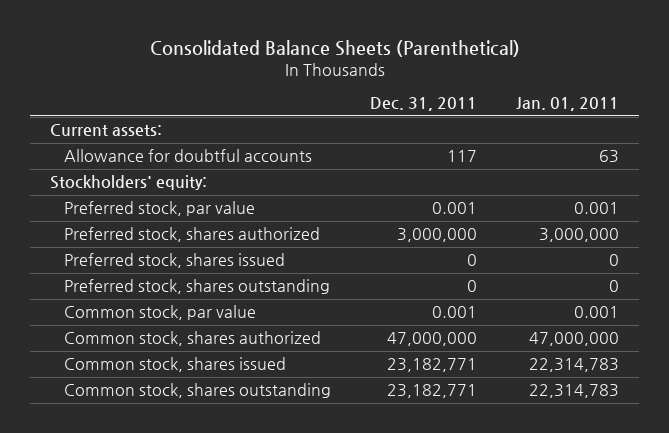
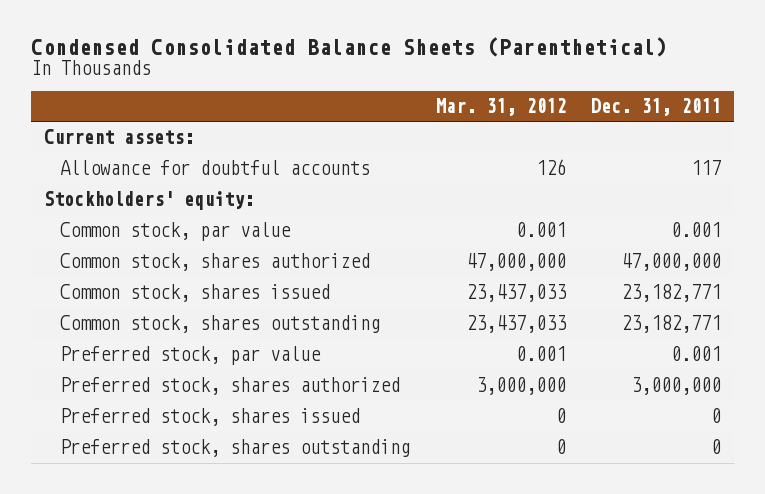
- Consolidated Balance Sheets (Parenthetical)
+ Condensed Consolidated Balance Sheets (Parenthetical)
- | Dec. 31, 2011 | Jan. 01, 2011
+ | Mar. 31, 2012 | Dec. 31, 2011
moved down: Preferred stock, par value | 0.001 | 0.001
moved down: Preferred stock, shares authorized | 3,000,000 | 3,000,000
moved down: Preferred stock, shares issued | 0 | 0
moved down: Preferred stock, shares outstanding | 0 | 0

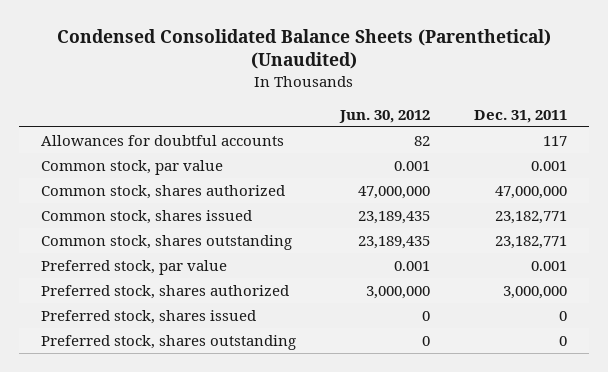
- Condensed Consolidated Balance Sheets (Parenthetical)
+ Condensed Consolidated Balance Sheets (Parenthetical) (Unaudited)
- | Mar. 31, 2012 | Dec. 31, 2011
+ | Jun. 30, 2012 | Dec. 31, 2011
- Current assets:
- Allowance for doubtful accounts | 126 | 117
- Stockholders' equity:
+ Allowances for doubtful accounts | 82 | 117

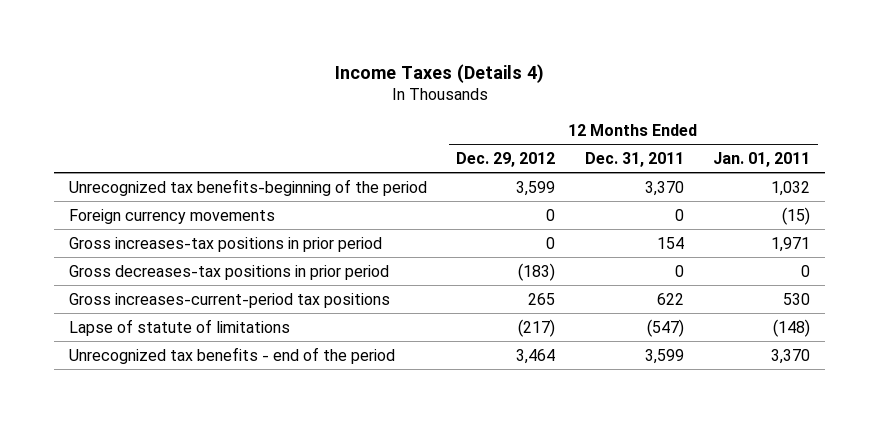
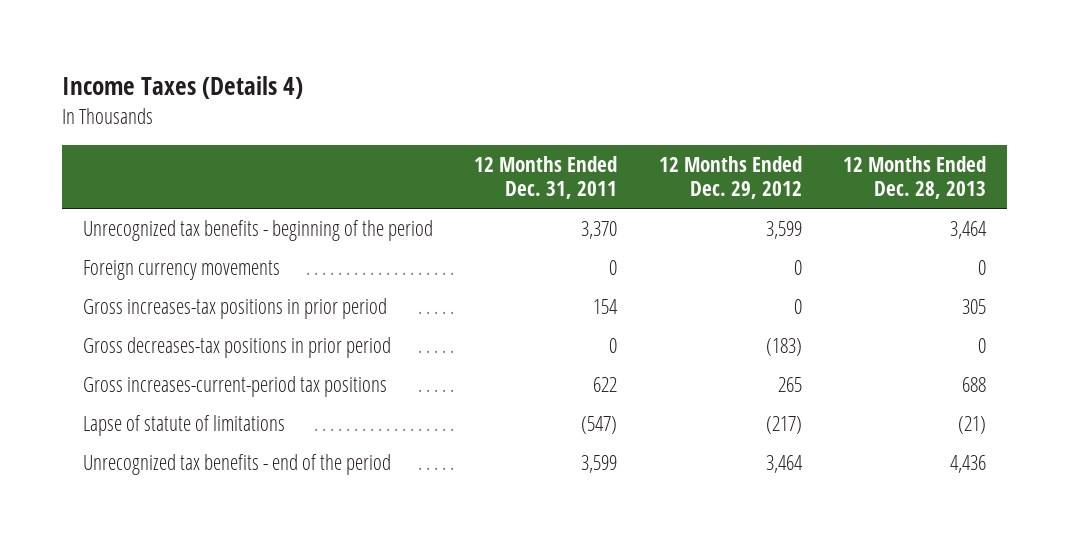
- | 12 Months Ended Dec. 29, 2012 | 12 Months Ended Dec. 31, 2011 | 12 Months Ended Jan. 01, 2011
+ | 12 Months Ended Dec. 31, 2011 | 12 Months Ended Dec. 29, 2012 | 12 Months Ended Dec. 28, 2013
- Unrecognized tax benefits-beginning of the period | 3,599 | 3,370 | 1,032
+ Unrecognized tax benefits - beginning of the period | 3,370 | 3,599 | 3,464

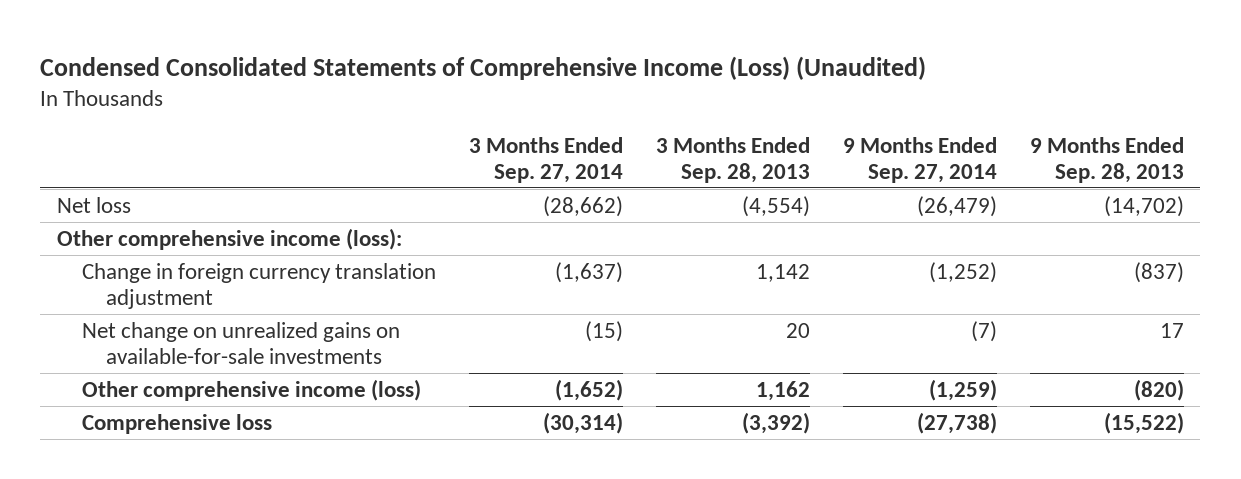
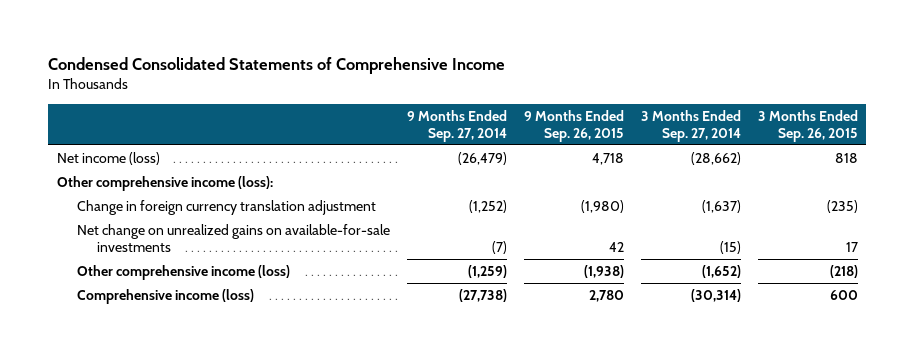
- Condensed Consolidated Statements of Comprehensive Income (Loss) (Unaudited)
+ Condensed Consolidated Statements of Comprehensive Income
- | 3 Months Ended Sep. 27, 2014 | 3 Months Ended Sep. 28, 2013 | 9 Months Ended Sep. 27, 2014 | 9 Months Ended Sep. 28, 2013
+ | 9 Months Ended Sep. 27, 2014 | 9 Months Ended Sep. 26, 2015 | 3 Months Ended Sep. 27, 2014 | 3 Months Ended Sep. 26, 2015
- Net loss | (28,662) | (4,554) | (26,479) | (14,702)
+ Net income (loss) | (26,479) | 4,718 | (28,662) | 818
- Comprehensive loss | (30,314) | (3,392) | (27,738) | (15,522)
+ Comprehensive income (loss) | (27,738) | 2,780 | (30,314) | 600

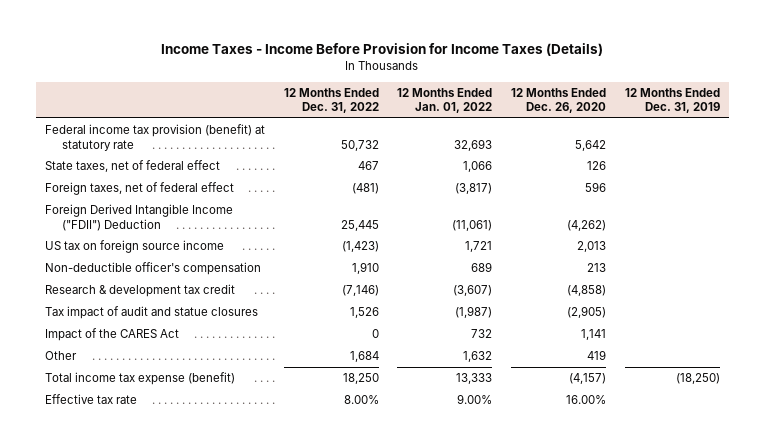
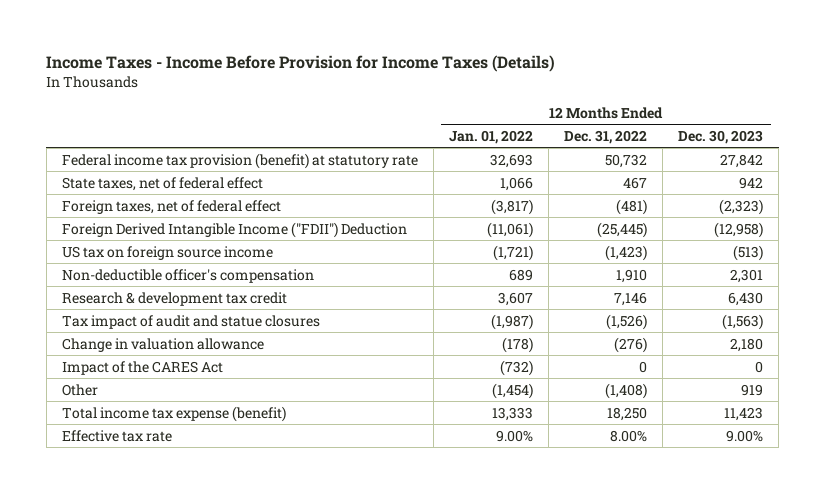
- | 12 Months Ended Dec. 31, 2022 | 12 Months Ended Jan. 01, 2022 | 12 Months Ended Dec. 26, 2020 | 12 Months Ended Dec. 31, 2019
+ | 12 Months Ended Jan. 01, 2022 | 12 Months Ended Dec. 31, 2022 | 12 Months Ended Dec. 30, 2023
- Foreign Derived Intangible Income ("FDII") Deduction | 25,445 | (11,061) | (4,262) |
- US tax on foreign source income | (1,423) | 1,721 | 2,013 |
+ Foreign Derived Intangible Income ("FDII") Deduction | (11,061) | (25,445) | (12,958)
+ US tax on foreign source income | (1,721) | (1,423) | (513)
- Research & development tax credit | (7,146) | (3,607) | (4,858) |
- Tax impact of audit and statue closures | 1,526 | (1,987) | (2,905) |
- Impact of the CARES Act | 0 | 732 | 1,141 |
- Other | 1,684 | 1,632 | 419 |
+ Research & development tax credit | 3,607 | 7,146 | 6,430
+ Tax impact of audit and statue closures | (1,987) | (1,526) | (1,563)
+ Change in valuation allowance | (178) | (276) | 2,180
+ Impact of the CARES Act | (732) | 0 | 0
+ Other | (1,454) | (1,408) | 919

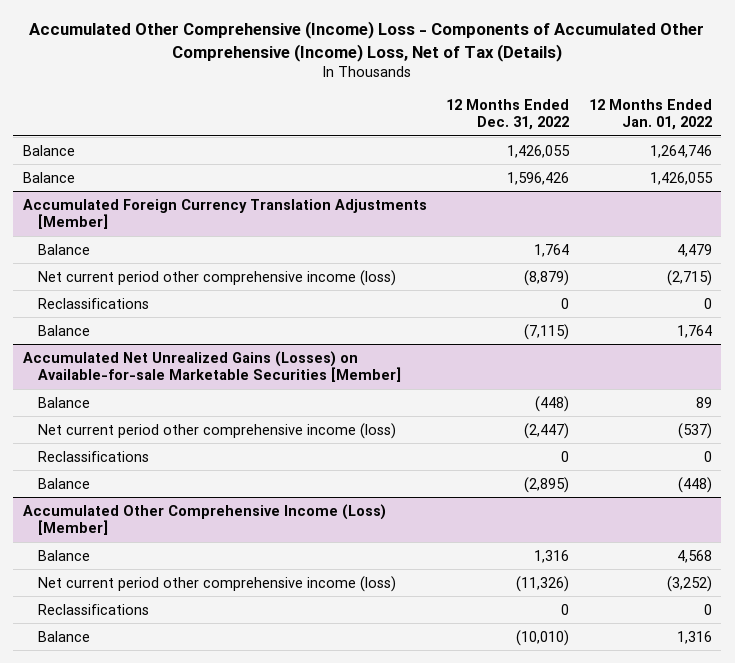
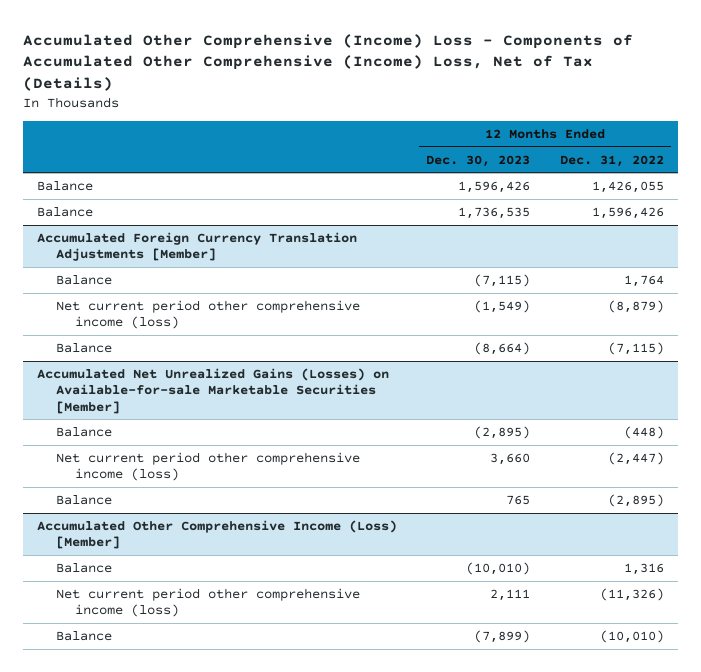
- | 12 Months Ended Dec. 31, 2022 | 12 Months Ended Jan. 01, 2022
+ | 12 Months Ended Dec. 30, 2023 | 12 Months Ended Dec. 31, 2022
@ Accumulated Foreign Currency Translation Adjustments [Member]
- Reclassifications | 0 | 0
@ Accumulated Net Unrealized Gains (Losses) on Available-for-sale Marketable Securities [Member]
- Reclassifications | 0 | 0
@ Accumulated Other Comprehensive Income (Loss) [Member]
- Reclassifications | 0 | 0

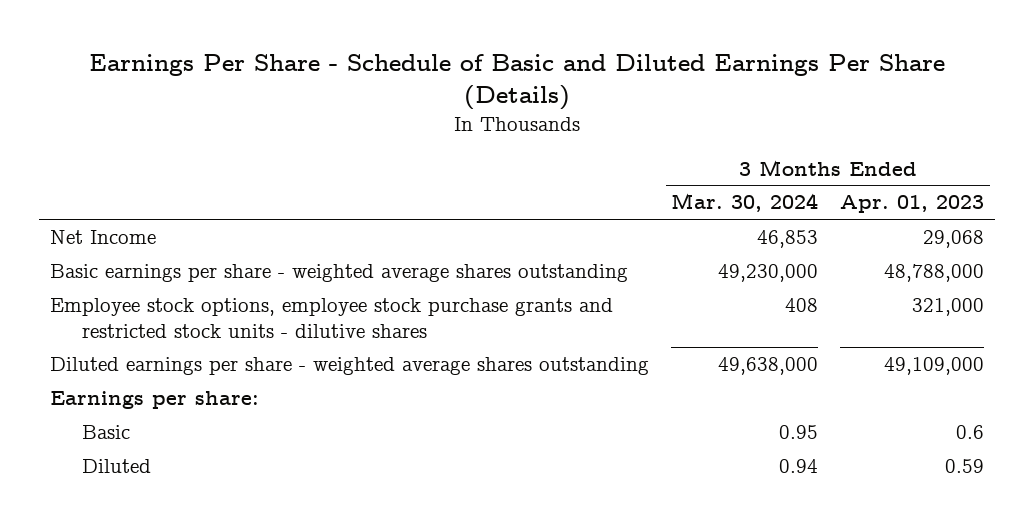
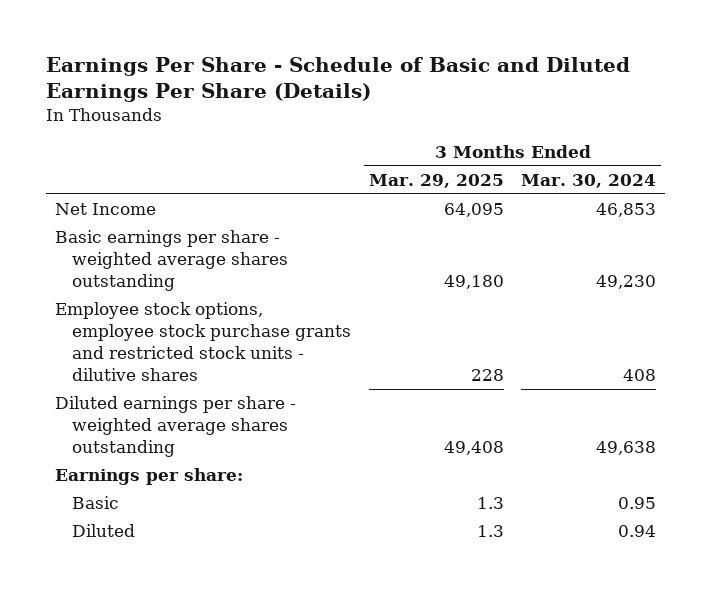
- | 3 Months Ended Mar. 30, 2024 | 3 Months Ended Apr. 01, 2023
+ | 3 Months Ended Mar. 29, 2025 | 3 Months Ended Mar. 30, 2024
- Basic earnings per share - weighted average shares outstanding | 49,230,000 | 48,788,000
+ Basic earnings per share - weighted average shares outstanding | 49,180 | 49,230
- Diluted earnings per share - weighted average shares outstanding | 49,638,000 | 49,109,000
+ Diluted earnings per share - weighted average shares outstanding | 49,408 | 49,638

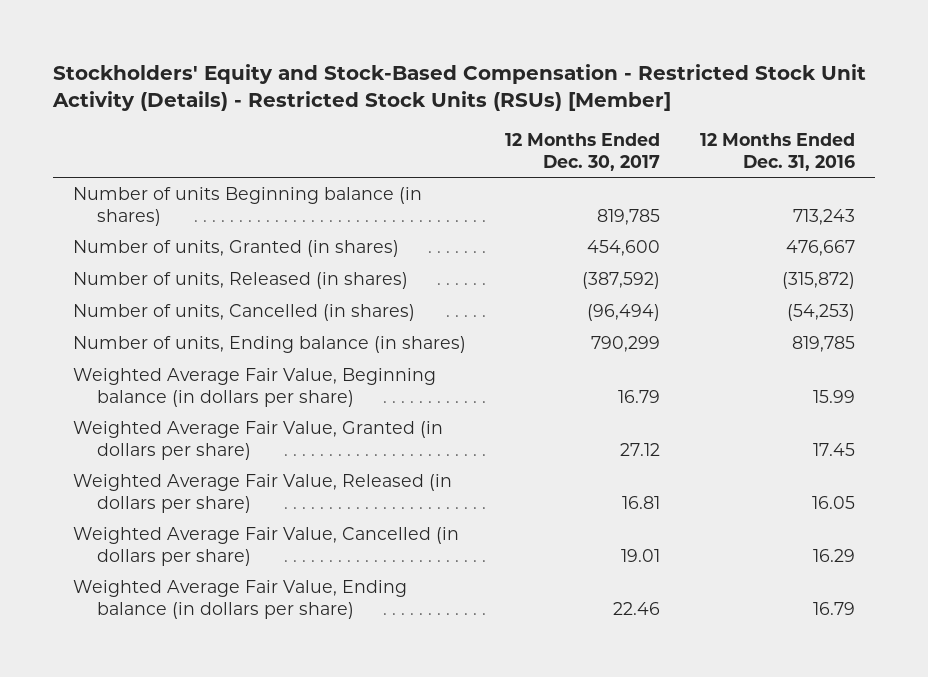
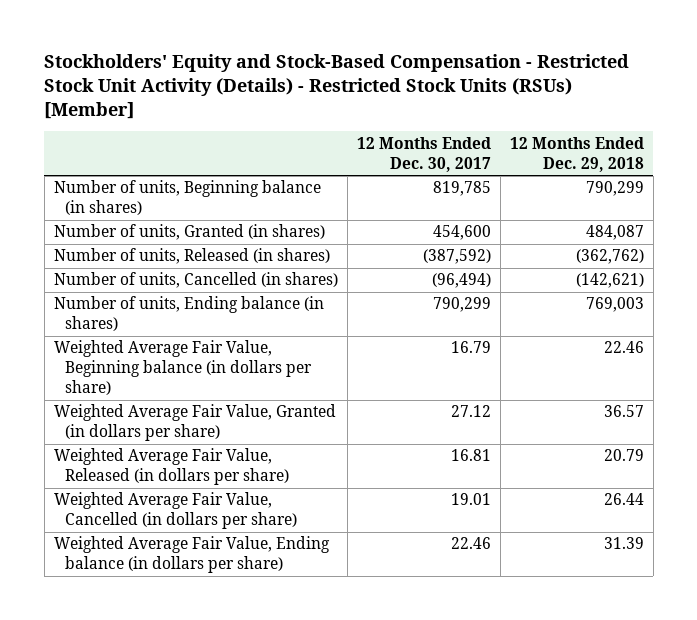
- | 12 Months Ended Dec. 30, 2017 | 12 Months Ended Dec. 31, 2016
+ | 12 Months Ended Dec. 30, 2017 | 12 Months Ended Dec. 29, 2018
- Number of units Beginning balance (in shares) | 819,785 | 713,243
+ Number of units, Beginning balance (in shares) | 819,785 | 790,299

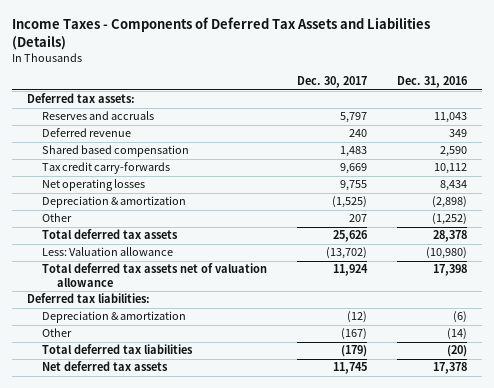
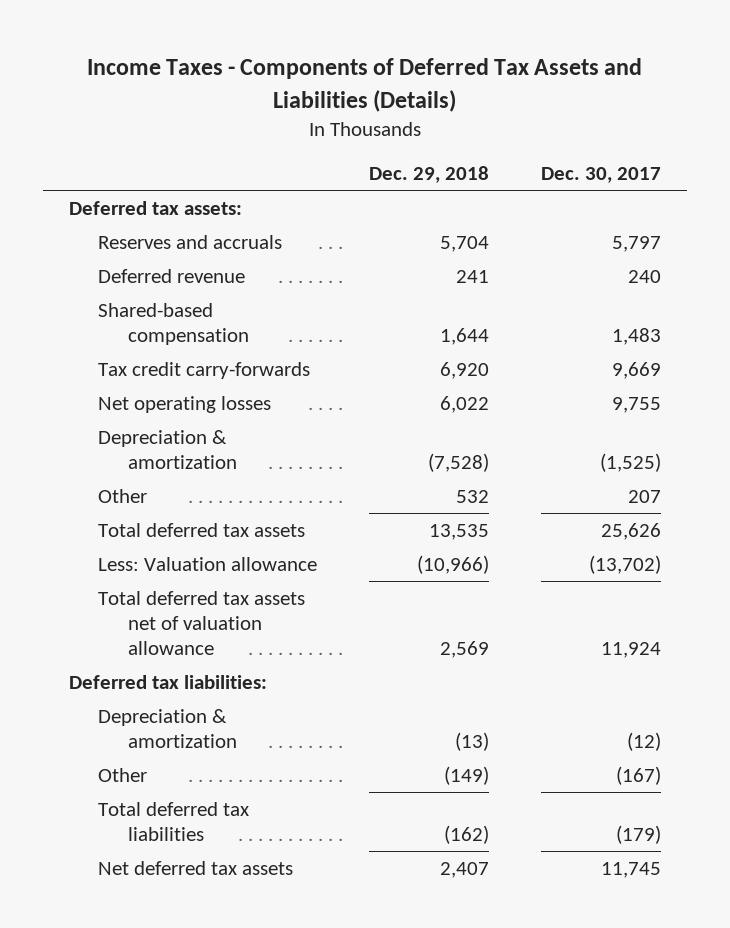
- | Dec. 30, 2017 | Dec. 31, 2016
+ | Dec. 29, 2018 | Dec. 30, 2017
- Shared based compensation | 1,483 | 2,590
+ Shared-based compensation | 1,644 | 1,483

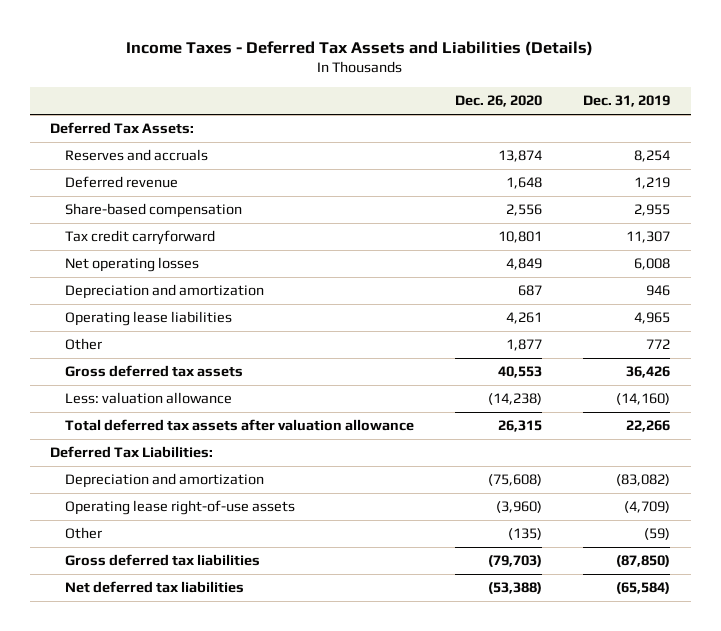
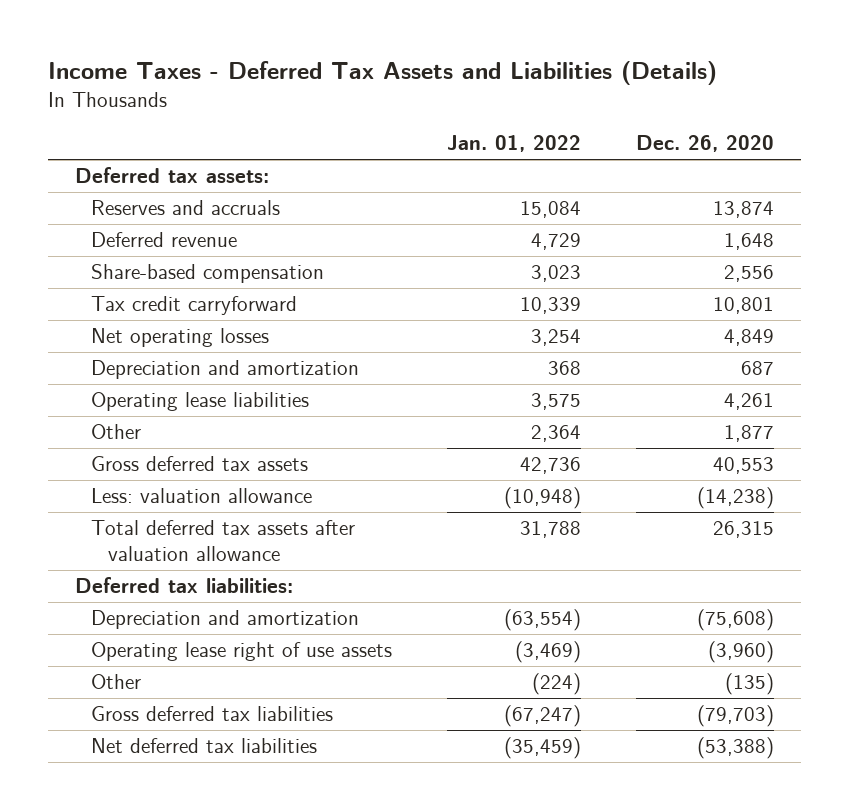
- | Dec. 26, 2020 | Dec. 31, 2019
+ | Jan. 01, 2022 | Dec. 26, 2020
- Deferred Tax Assets:
+ Deferred tax assets:
- Deferred Tax Liabilities:
+ Deferred tax liabilities:
- Operating lease right-of-use assets | (3,960) | (4,709)
+ Operating lease right of use assets | (3,469) | (3,960)

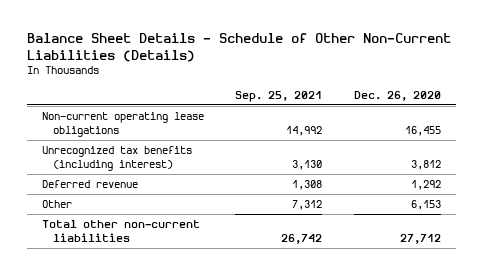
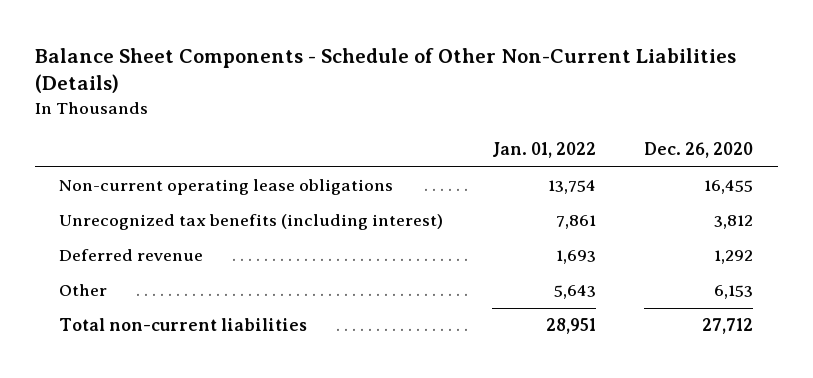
- Balance Sheet Details - Schedule of Other Non-Current Liabilities (Details)
+ Balance Sheet Components - Schedule of Other Non-Current Liabilities (Details)
- | Sep. 25, 2021 | Dec. 26, 2020
+ | Jan. 01, 2022 | Dec. 26, 2020
- Total other non-current liabilities | 26,742 | 27,712
+ Total non-current liabilities | 28,951 | 27,712

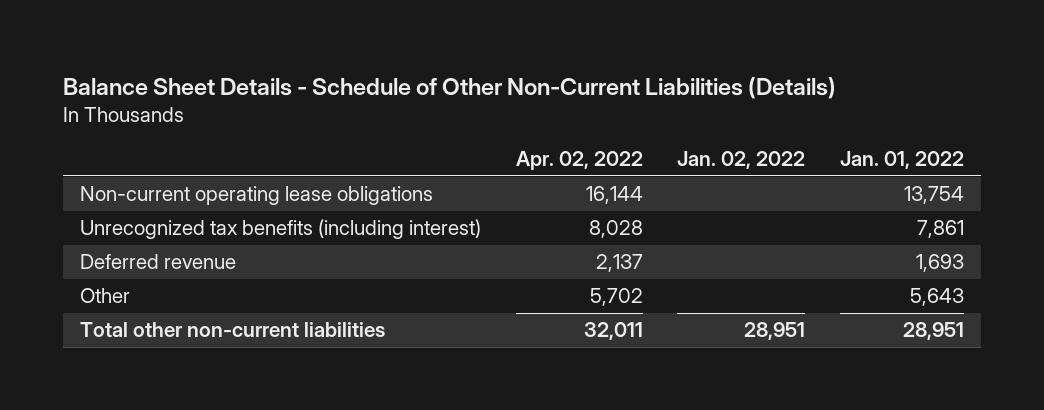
- Balance Sheet Components - Schedule of Other Non-Current Liabilities (Details)
+ Balance Sheet Details - Schedule of Other Non-Current Liabilities (Details)
- | Jan. 01, 2022 | Dec. 26, 2020
+ | Apr. 02, 2022 | Jan. 02, 2022 | Jan. 01, 2022
- Total non-current liabilities | 28,951 | 27,712
+ Total other non-current liabilities | 32,011 | 28,951 | 28,951

